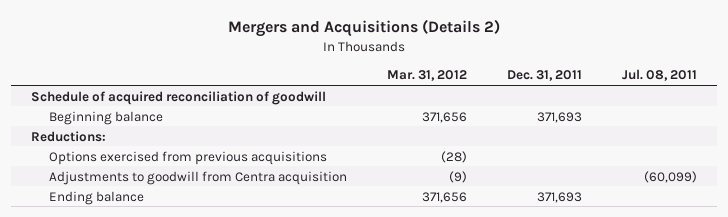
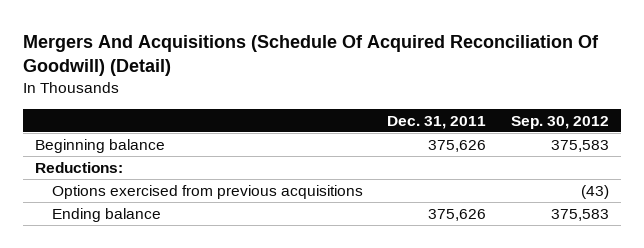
- Mergers and Acquisitions (Details 2)
+ Mergers And Acquisitions (Schedule Of Acquired Reconciliation Of Goodwill) (Detail)
- | Mar. 31, 2012 | Dec. 31, 2011 | Jul. 08, 2011
+ | Dec. 31, 2011 | Sep. 30, 2012
- Schedule of acquired reconciliation of goodwill
- Beginning balance | 371,656 | 371,693 |
+ Beginning balance | 375,626 | 375,583
- Adjustments to goodwill from Centra acquisition | (9) | | (60,099)
- Ending balance | 371,656 | 371,693 |
+ Ending balance | 375,626 | 375,583

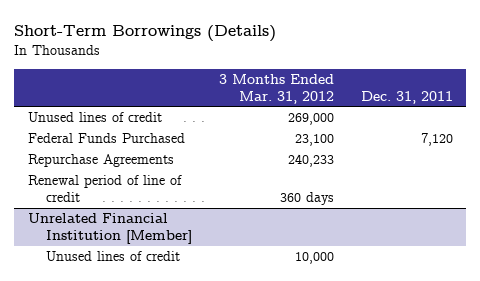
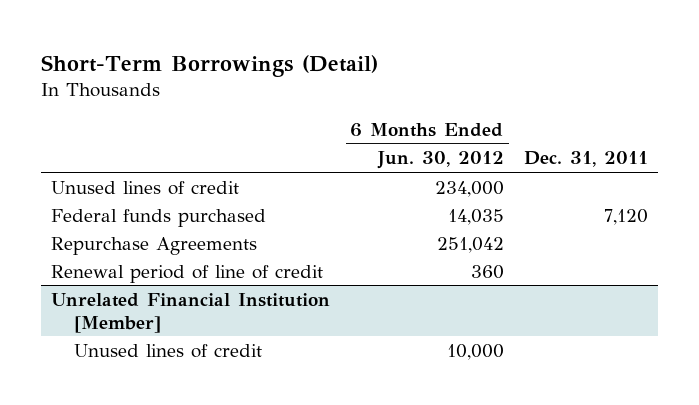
- Short-Term Borrowings (Details)
+ Short-Term Borrowings (Detail)
- | 3 Months Ended Mar. 31, 2012 | Dec. 31, 2011
+ | 6 Months Ended Jun. 30, 2012 | Dec. 31, 2011
- Federal Funds Purchased | 23,100 | 7,120
+ Federal funds purchased | 14,035 | 7,120

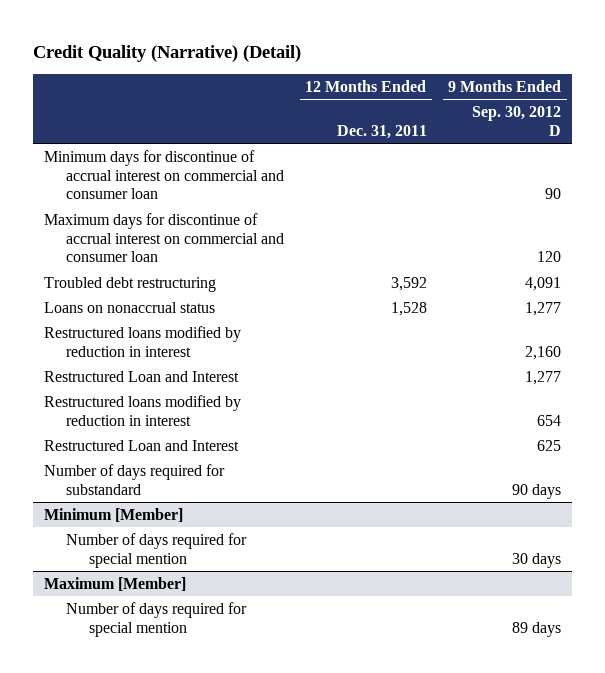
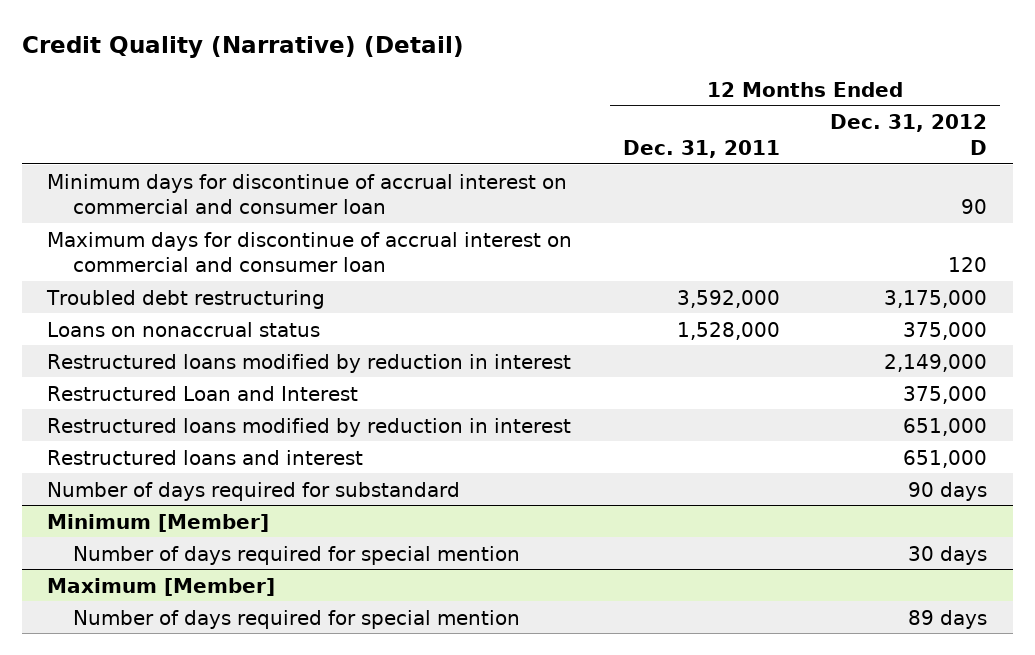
- | 12 Months Ended Dec. 31, 2011 | 9 Months Ended Sep. 30, 2012 D
+ | 12 Months Ended Dec. 31, 2011 | 12 Months Ended Dec. 31, 2012 D
- Troubled debt restructuring | 3,592 | 4,091
- Loans on nonaccrual status | 1,528 | 1,277
+ Troubled debt restructuring | 3,592,000 | 3,175,000
+ Loans on nonaccrual status | 1,528,000 | 375,000
- Restructured Loan and Interest | | 625
+ Restructured loans and interest | | 651,000

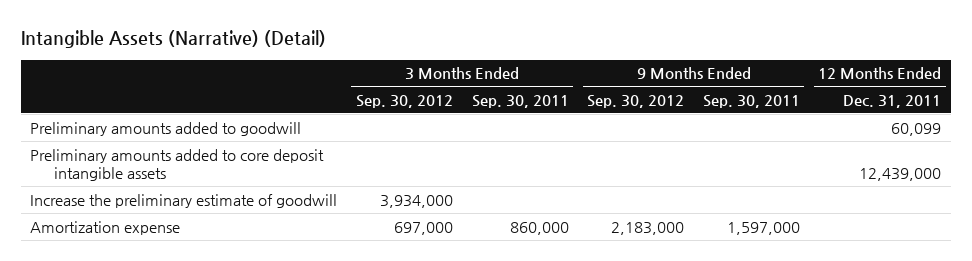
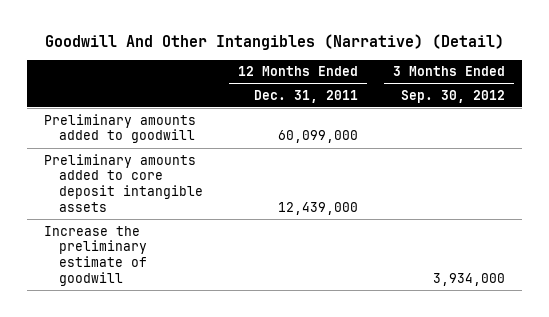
- Intangible Assets (Narrative) (Detail)
+ Goodwill And Other Intangibles (Narrative) (Detail)
- | 3 Months Ended Sep. 30, 2012 | 3 Months Ended Sep. 30, 2011 | 9 Months Ended Sep. 30, 2012 | 9 Months Ended Sep. 30, 2011 | 12 Months Ended Dec. 31, 2011
+ | 12 Months Ended Dec. 31, 2011 | 3 Months Ended Sep. 30, 2012
- Preliminary amounts added to goodwill | | | | | 60,099
+ Preliminary amounts added to goodwill | 60,099,000 |
- Amortization expense | 697,000 | 860,000 | 2,183,000 | 1,597,000 |

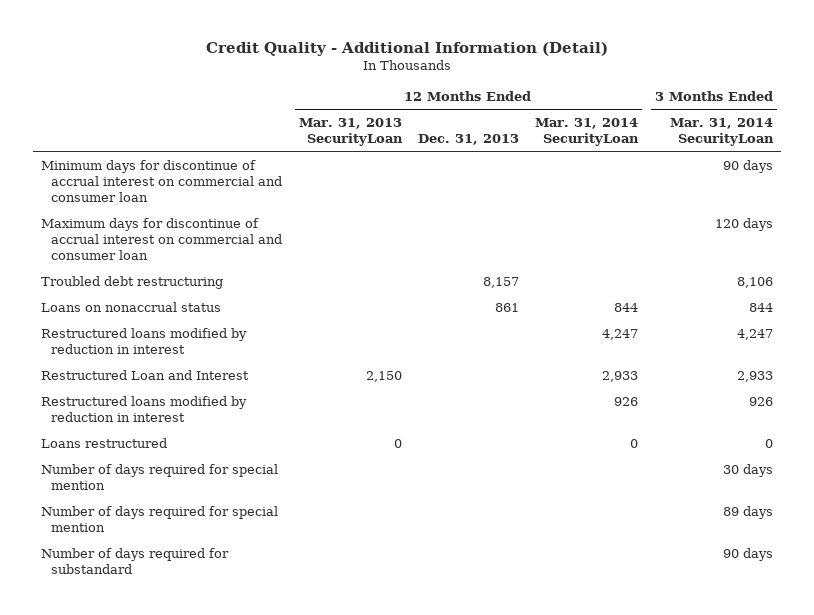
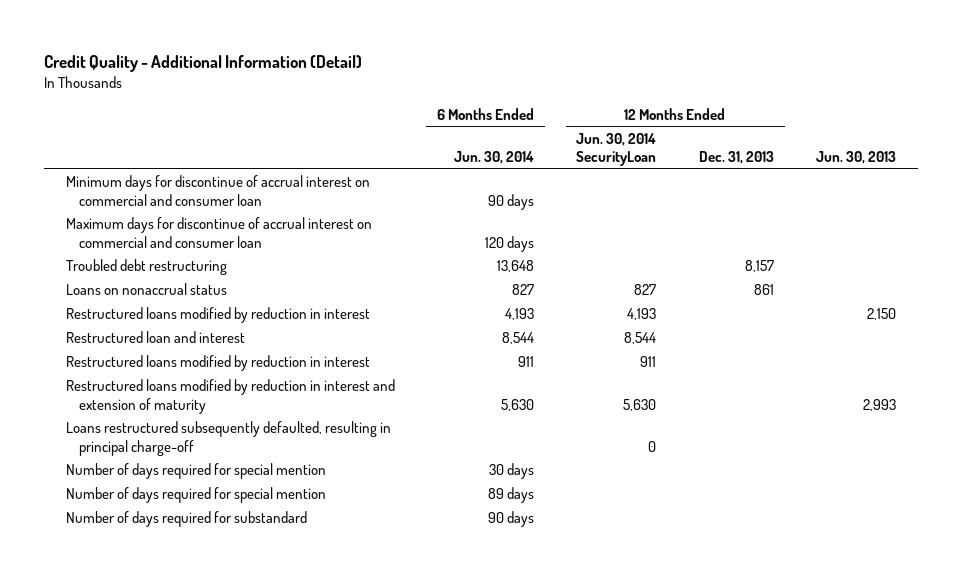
- | 12 Months Ended Mar. 31, 2013 SecurityLoan | 12 Months Ended Dec. 31, 2013 | 12 Months Ended Mar. 31, 2014 SecurityLoan | 3 Months Ended Mar. 31, 2014 SecurityLoan
+ | 6 Months Ended Jun. 30, 2014 | 12 Months Ended Jun. 30, 2014 SecurityLoan | 12 Months Ended Dec. 31, 2013 | Jun. 30, 2013
- Restructured Loan and Interest | 2,150 | | 2,933 | 2,933
+ Restructured loan and interest | 8,544 | 8,544 | |
- Loans restructured | 0 | | 0 | 0
+ Restructured loans modified by reduction in interest and extension of maturity | 5,630 | 5,630 | | 2,993
+ Loans restructured subsequently defaulted, resulting in principal charge-off | | 0 | |

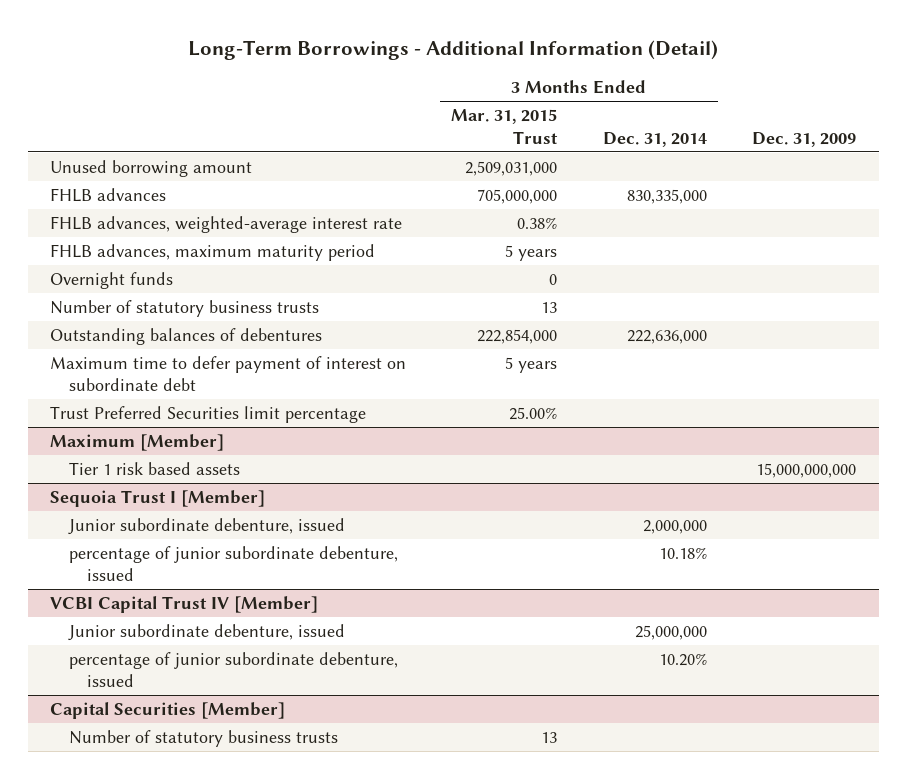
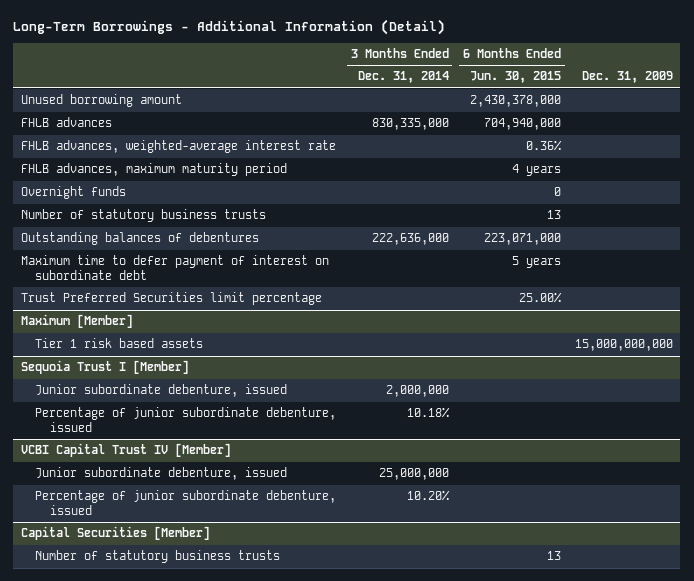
- | 3 Months Ended Mar. 31, 2015 Trust | 3 Months Ended Dec. 31, 2014 | Dec. 31, 2009
+ | 3 Months Ended Dec. 31, 2014 | 6 Months Ended Jun. 30, 2015 | Dec. 31, 2009
@ Sequoia Trust I [Member]
- percentage of junior subordinate debenture, issued | | 10.18% |
+ Percentage of junior subordinate debenture, issued | 10.18% | |
@ VCBI Capital Trust IV [Member]
- percentage of junior subordinate debenture, issued | | 10.20% |
+ Percentage of junior subordinate debenture, issued | 10.20% | |

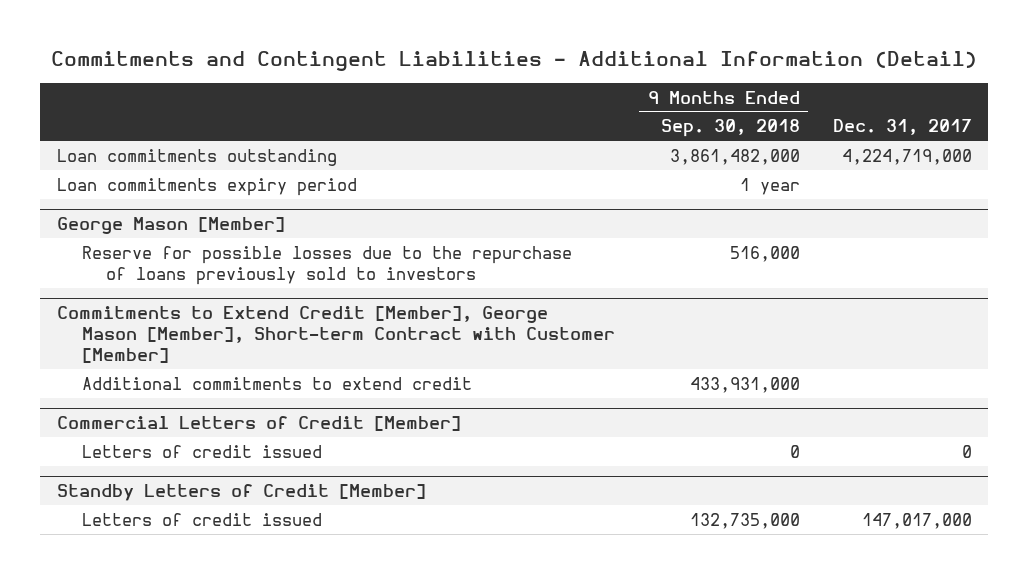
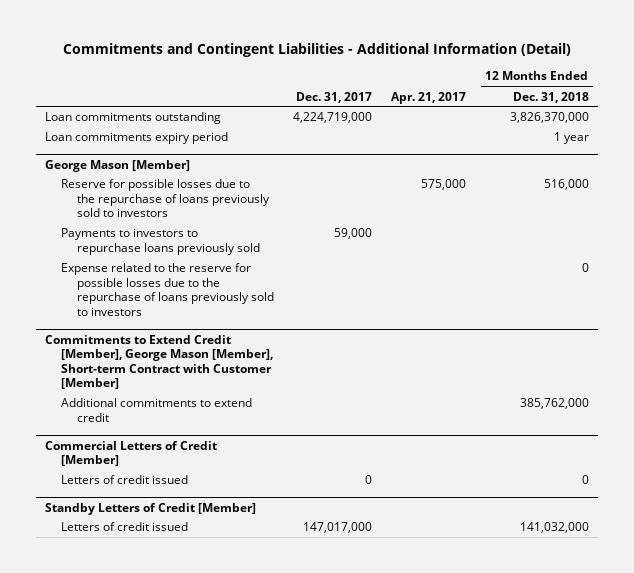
- | 9 Months Ended Sep. 30, 2018 | Dec. 31, 2017
+ | Dec. 31, 2017 | Apr. 21, 2017 | 12 Months Ended Dec. 31, 2018
@ George Mason [Member]
+ Payments to investors to repurchase loans previously sold | 59,000 | |
+ Expense related to the reserve for possible losses due to the repurchase of loans previously sold to investors | | | 0

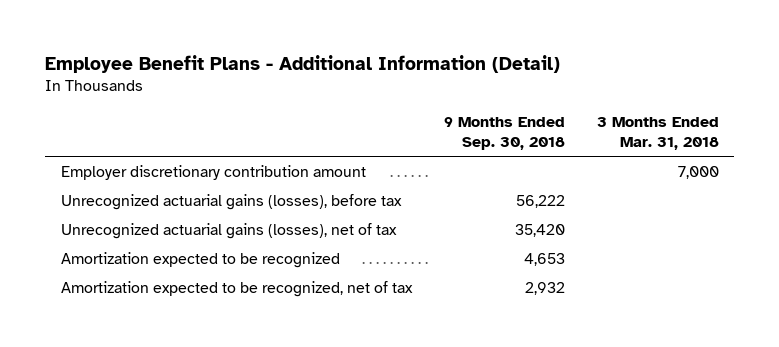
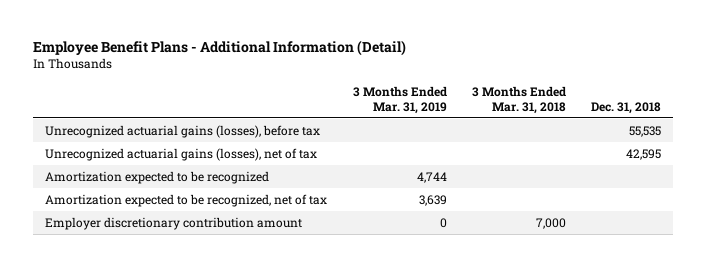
- | 9 Months Ended Sep. 30, 2018 | 3 Months Ended Mar. 31, 2018
+ | 3 Months Ended Mar. 31, 2019 | 3 Months Ended Mar. 31, 2018 | Dec. 31, 2018
moved down: Employer discretionary contribution amount | 0 | 7,000 |

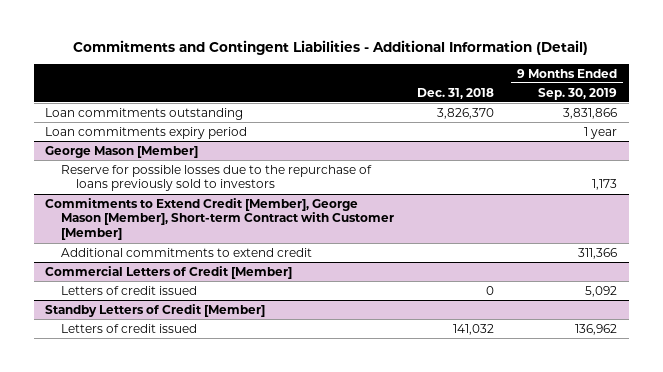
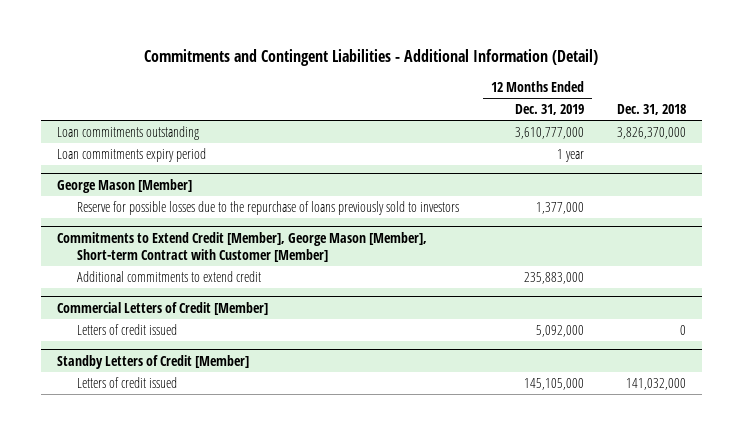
- | Dec. 31, 2018 | 9 Months Ended Sep. 30, 2019
+ | 12 Months Ended Dec. 31, 2019 | Dec. 31, 2018
- Loan commitments outstanding | 3,826,370 | 3,831,866
+ Loan commitments outstanding | 3,610,777,000 | 3,826,370,000
@ Standby Letters of Credit [Member]
- Letters of credit issued | 141,032 | 136,962
+ Letters of credit issued | 145,105,000 | 141,032,000

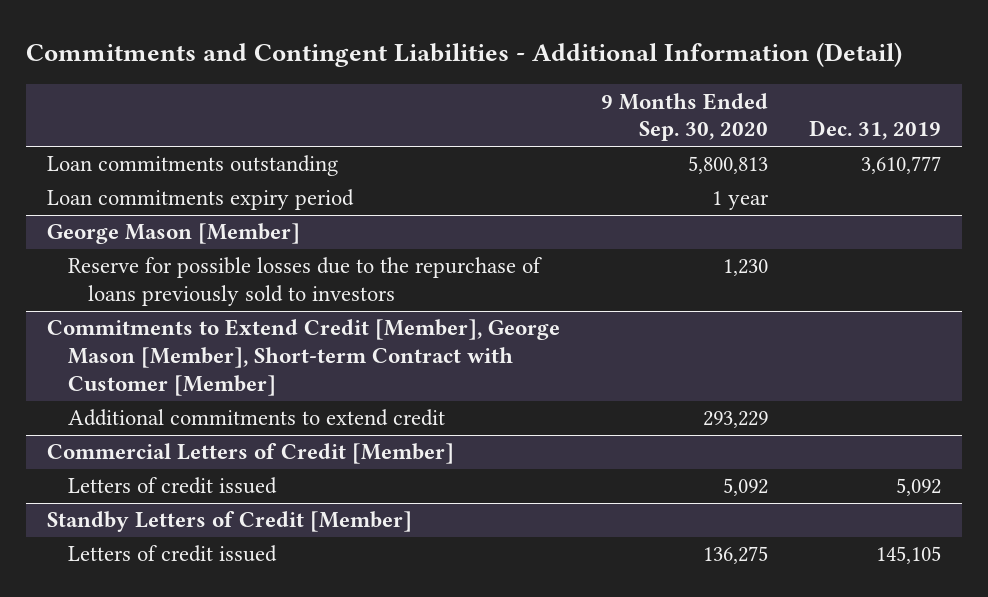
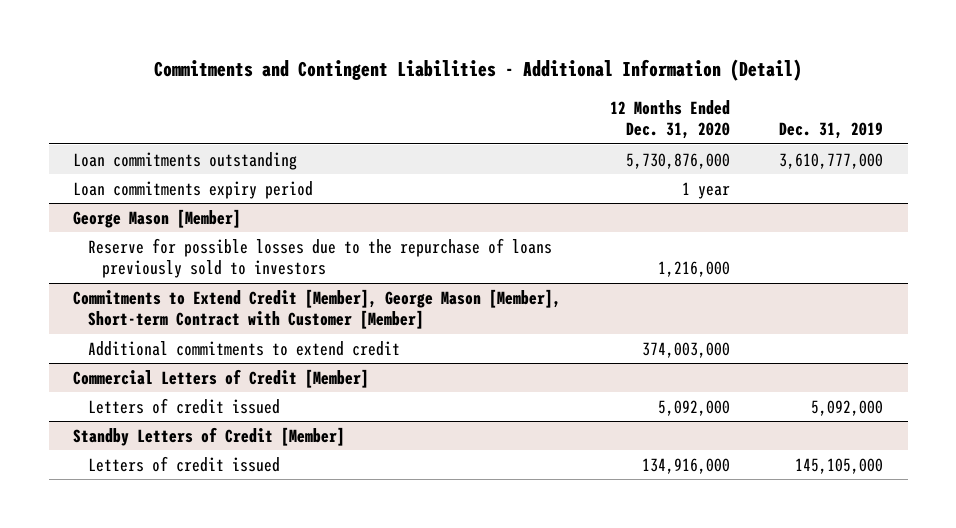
- | 9 Months Ended Sep. 30, 2020 | Dec. 31, 2019
+ | 12 Months Ended Dec. 31, 2020 | Dec. 31, 2019
- Loan commitments outstanding | 5,800,813 | 3,610,777
+ Loan commitments outstanding | 5,730,876,000 | 3,610,777,000
@ Commercial Letters of Credit [Member]
- Letters of credit issued | 5,092 | 5,092
+ Letters of credit issued | 5,092,000 | 5,092,000
@ Standby Letters of Credit [Member]
- Letters of credit issued | 136,275 | 145,105
+ Letters of credit issued | 134,916,000 | 145,105,000

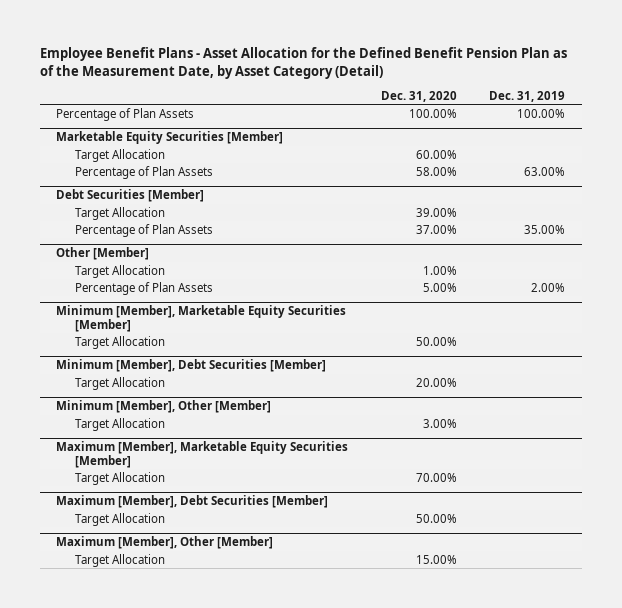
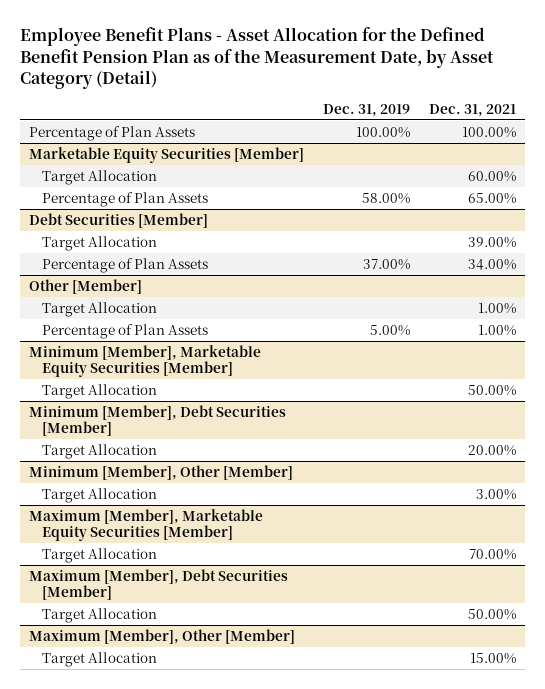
- | Dec. 31, 2020 | Dec. 31, 2019
+ | Dec. 31, 2019 | Dec. 31, 2021
@ Marketable Equity Securities [Member]
- Percentage of Plan Assets | 58.00% | 63.00%
+ Percentage of Plan Assets | 58.00% | 65.00%
@ Debt Securities [Member]
- Percentage of Plan Assets | 37.00% | 35.00%
+ Percentage of Plan Assets | 37.00% | 34.00%
@ Other [Member]
- Percentage of Plan Assets | 5.00% | 2.00%
+ Percentage of Plan Assets | 5.00% | 1.00%

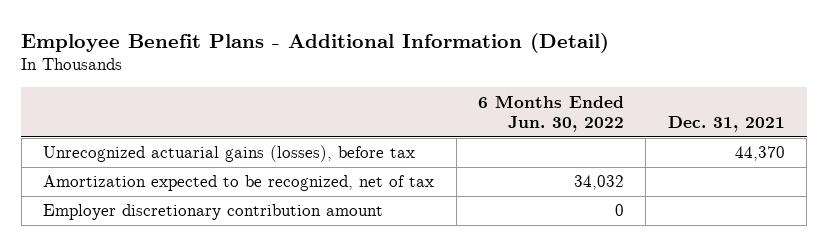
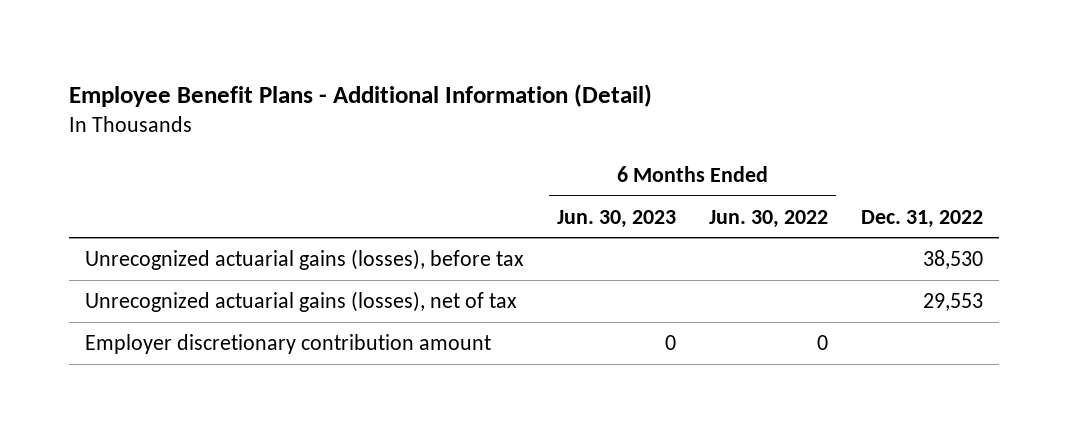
- | 6 Months Ended Jun. 30, 2022 | Dec. 31, 2021
+ | 6 Months Ended Jun. 30, 2023 | 6 Months Ended Jun. 30, 2022 | Dec. 31, 2022
- Amortization expected to be recognized, net of tax | 34,032 |
+ Unrecognized actuarial gains (losses), net of tax | | | 29,553

